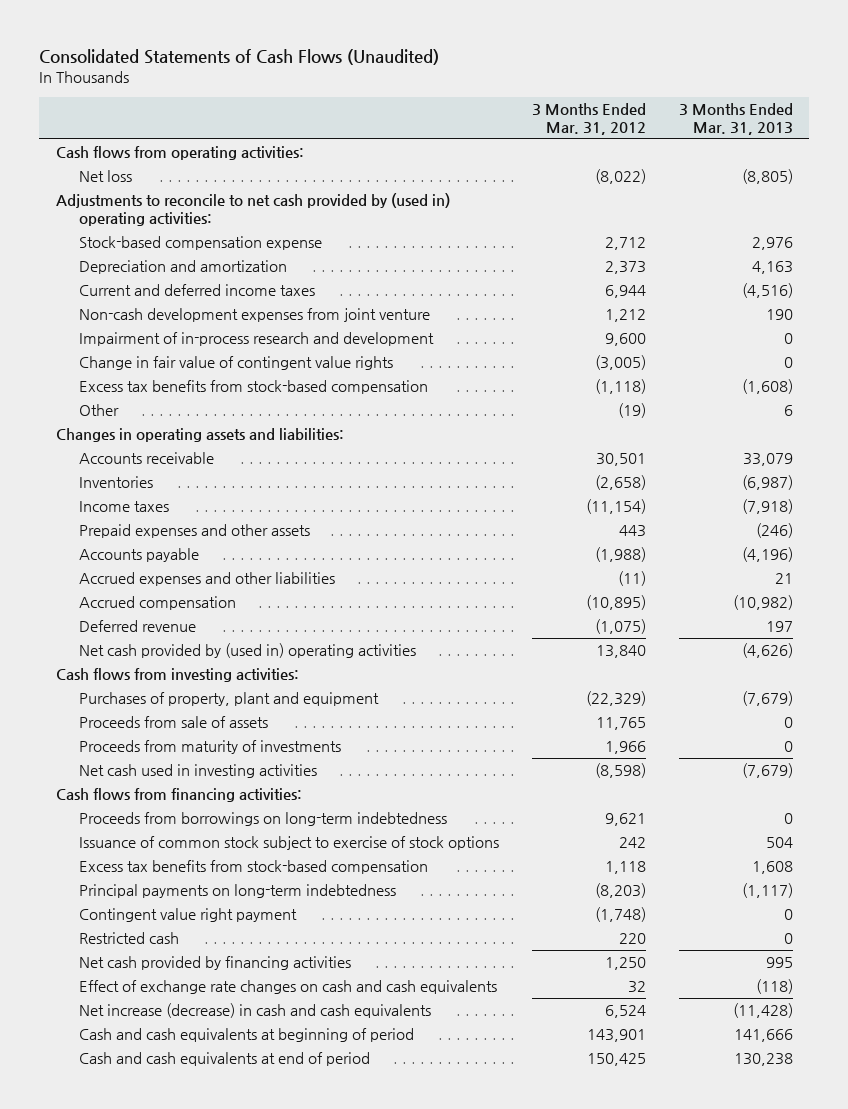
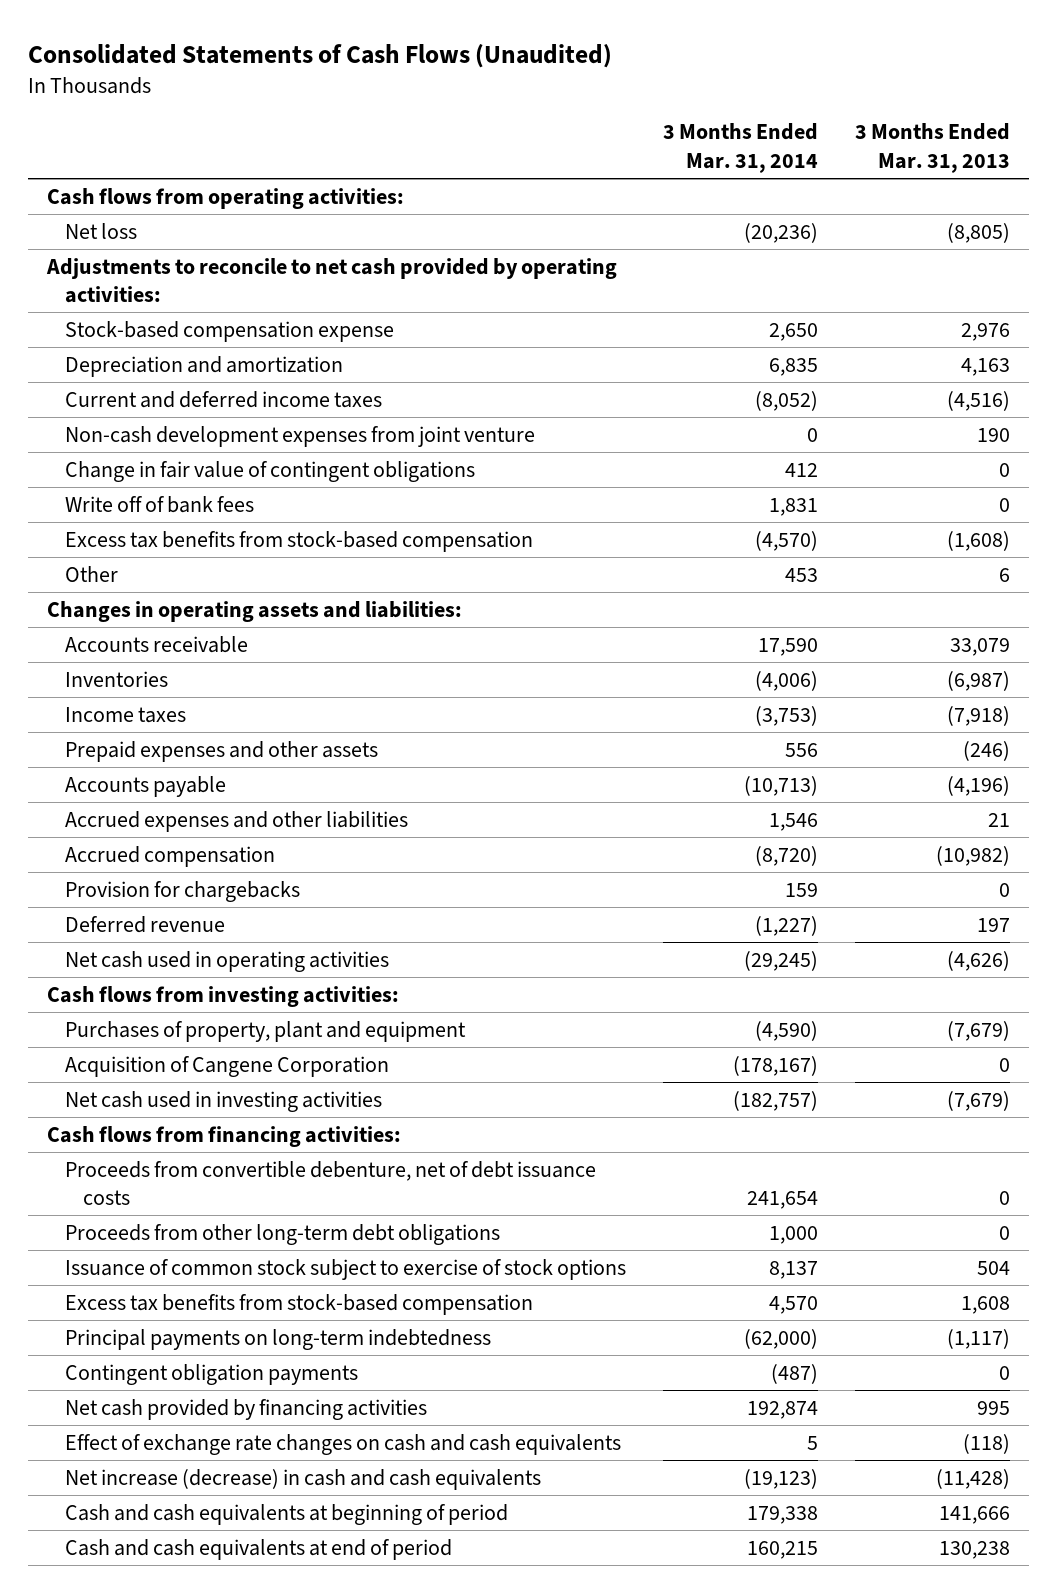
- | 3 Months Ended Mar. 31, 2012 | 3 Months Ended Mar. 31, 2013
+ | 3 Months Ended Mar. 31, 2014 | 3 Months Ended Mar. 31, 2013
- Adjustments to reconcile to net cash provided by (used in) operating activities:
+ Adjustments to reconcile to net cash provided by operating activities:
- Impairment of in-process research and development | 9,600 | 0
- Change in fair value of contingent value rights | (3,005) | 0
+ Change in fair value of contingent obligations | 412 | 0
+ Write off of bank fees | 1,831 | 0
+ Provision for chargebacks | 159 | 0
- Net cash provided by (used in) operating activities | 13,840 | (4,626)
+ Net cash used in operating activities | (29,245) | (4,626)
- Proceeds from sale of assets | 11,765 | 0
- Proceeds from maturity of investments | 1,966 | 0
+ Acquisition of Cangene Corporation | (178,167) | 0
- Proceeds from borrowings on long-term indebtedness | 9,621 | 0
+ Proceeds from convertible debenture, net of debt issuance costs | 241,654 | 0
+ Proceeds from other long-term debt obligations | 1,000 | 0
- Contingent value right payment | (1,748) | 0
- Restricted cash | 220 | 0
+ Contingent obligation payments | (487) | 0

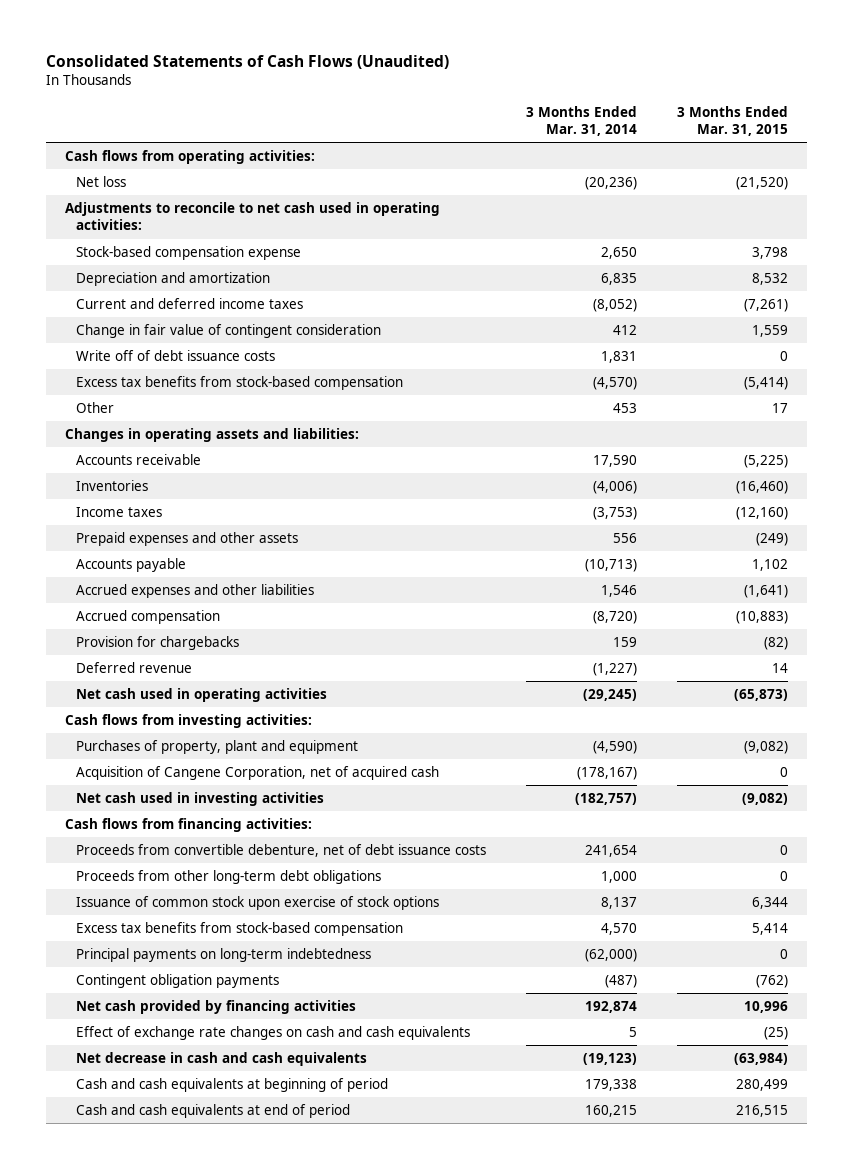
- | 3 Months Ended Mar. 31, 2014 | 3 Months Ended Mar. 31, 2013
+ | 3 Months Ended Mar. 31, 2014 | 3 Months Ended Mar. 31, 2015
- Adjustments to reconcile to net cash provided by operating activities:
+ Adjustments to reconcile to net cash used in operating activities:
- Non-cash development expenses from joint venture | 0 | 190
- Change in fair value of contingent obligations | 412 | 0
- Write off of bank fees | 1,831 | 0
+ Change in fair value of contingent consideration | 412 | 1,559
+ Write off of debt issuance costs | 1,831 | 0
- Acquisition of Cangene Corporation | (178,167) | 0
+ Acquisition of Cangene Corporation, net of acquired cash | (178,167) | 0
- Issuance of common stock subject to exercise of stock options | 8,137 | 504
+ Issuance of common stock upon exercise of stock options | 8,137 | 6,344
- Net increase (decrease) in cash and cash equivalents | (19,123) | (11,428)
+ Net decrease in cash and cash equivalents | (19,123) | (63,984)

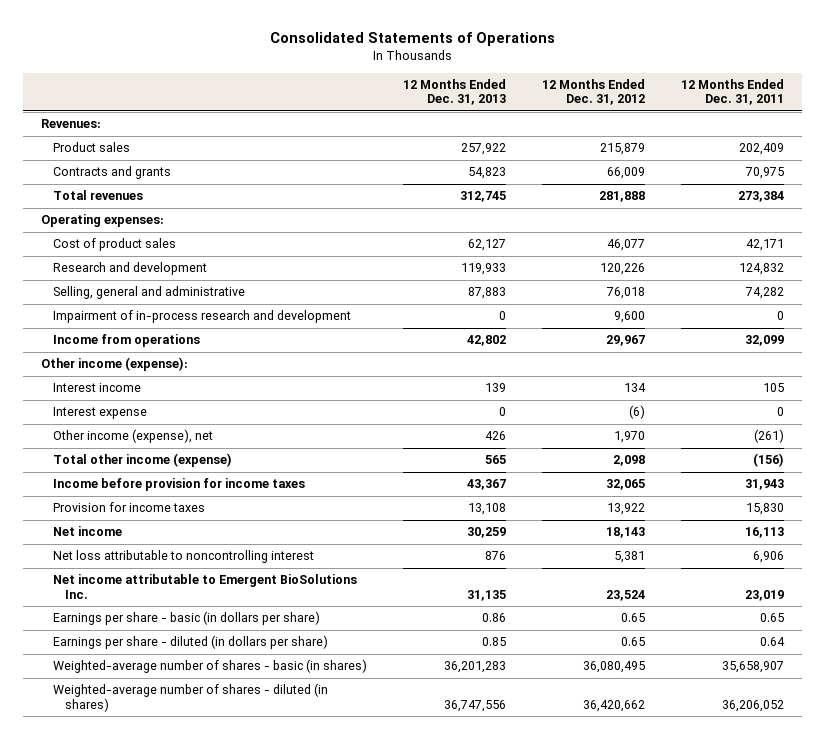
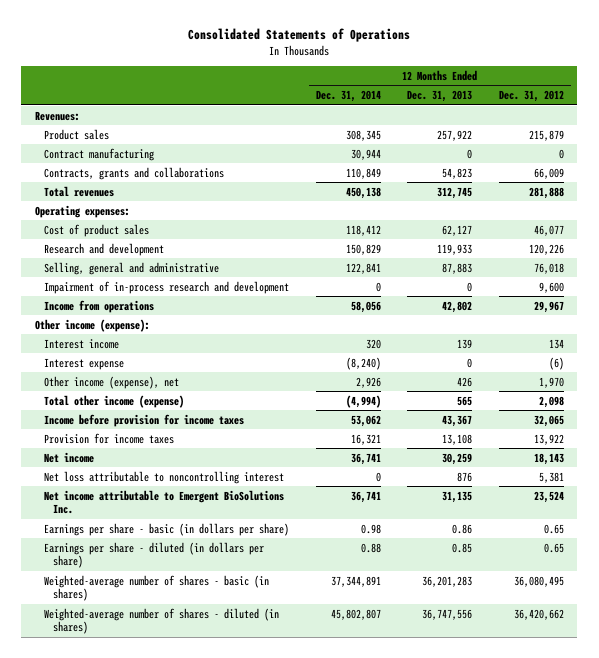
- | 12 Months Ended Dec. 31, 2013 | 12 Months Ended Dec. 31, 2012 | 12 Months Ended Dec. 31, 2011
+ | 12 Months Ended Dec. 31, 2014 | 12 Months Ended Dec. 31, 2013 | 12 Months Ended Dec. 31, 2012
- Contracts and grants | 54,823 | 66,009 | 70,975
+ Contract manufacturing | 30,944 | 0 | 0
+ Contracts, grants and collaborations | 110,849 | 54,823 | 66,009

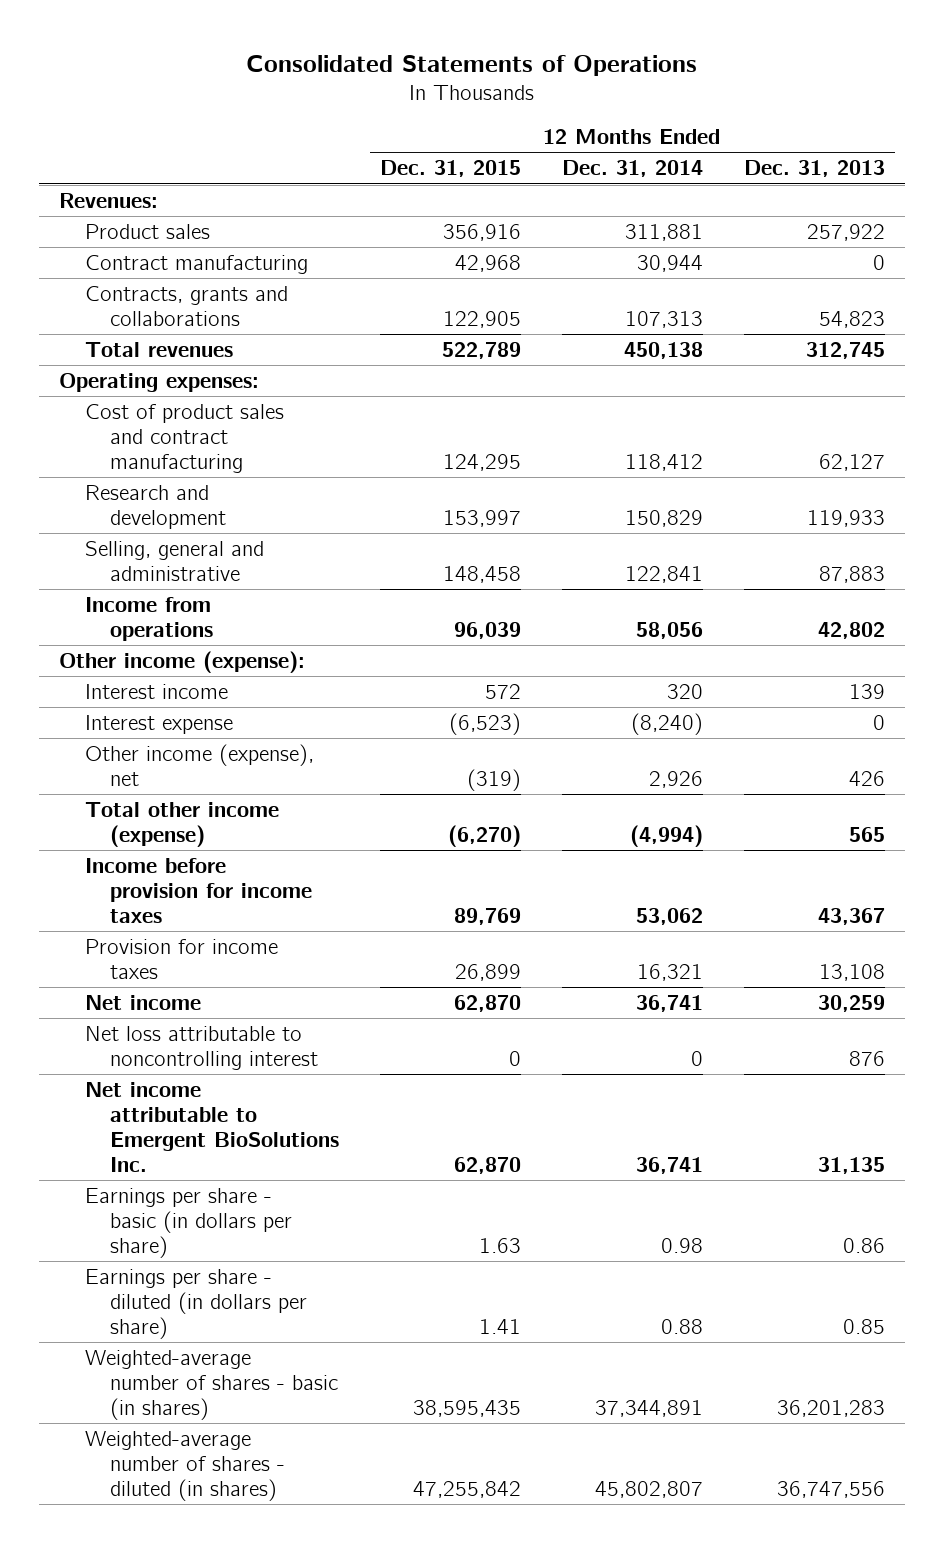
- | 12 Months Ended Dec. 31, 2014 | 12 Months Ended Dec. 31, 2013 | 12 Months Ended Dec. 31, 2012
+ | 12 Months Ended Dec. 31, 2015 | 12 Months Ended Dec. 31, 2014 | 12 Months Ended Dec. 31, 2013
- Product sales | 308,345 | 257,922 | 215,879
+ Product sales | 356,916 | 311,881 | 257,922
- Contracts, grants and collaborations | 110,849 | 54,823 | 66,009
+ Contracts, grants and collaborations | 122,905 | 107,313 | 54,823
- Cost of product sales | 118,412 | 62,127 | 46,077
+ Cost of product sales and contract manufacturing | 124,295 | 118,412 | 62,127
- Impairment of in-process research and development | 0 | 0 | 9,600

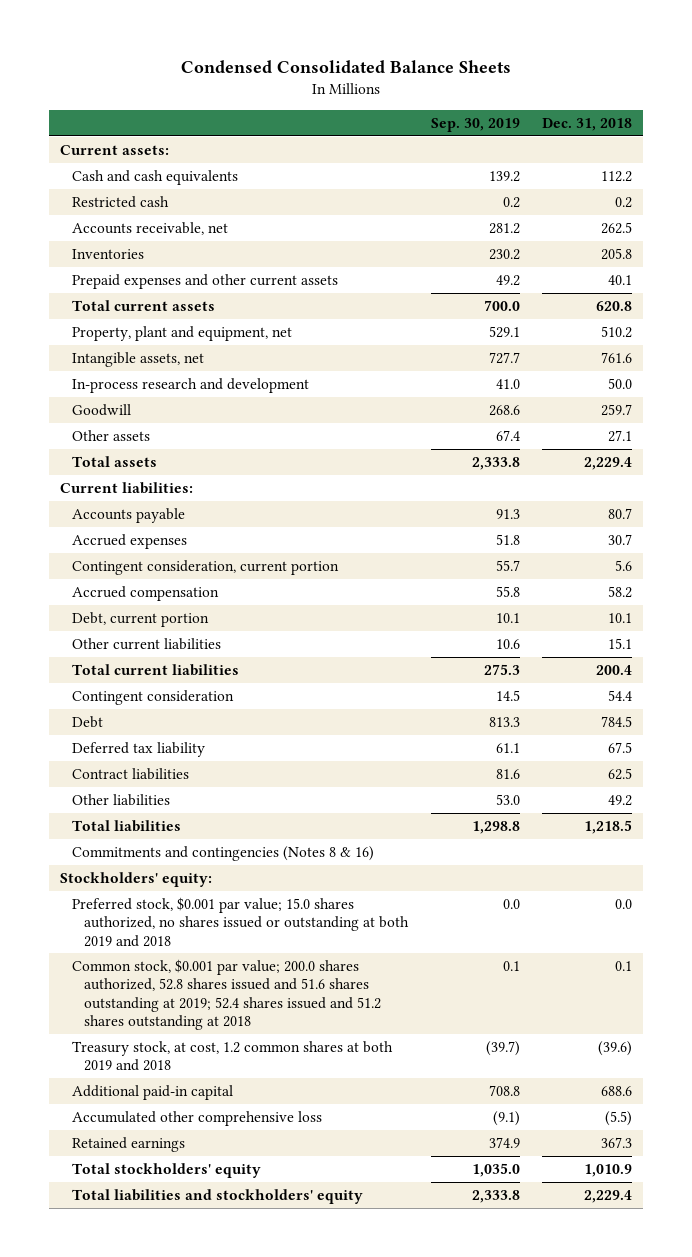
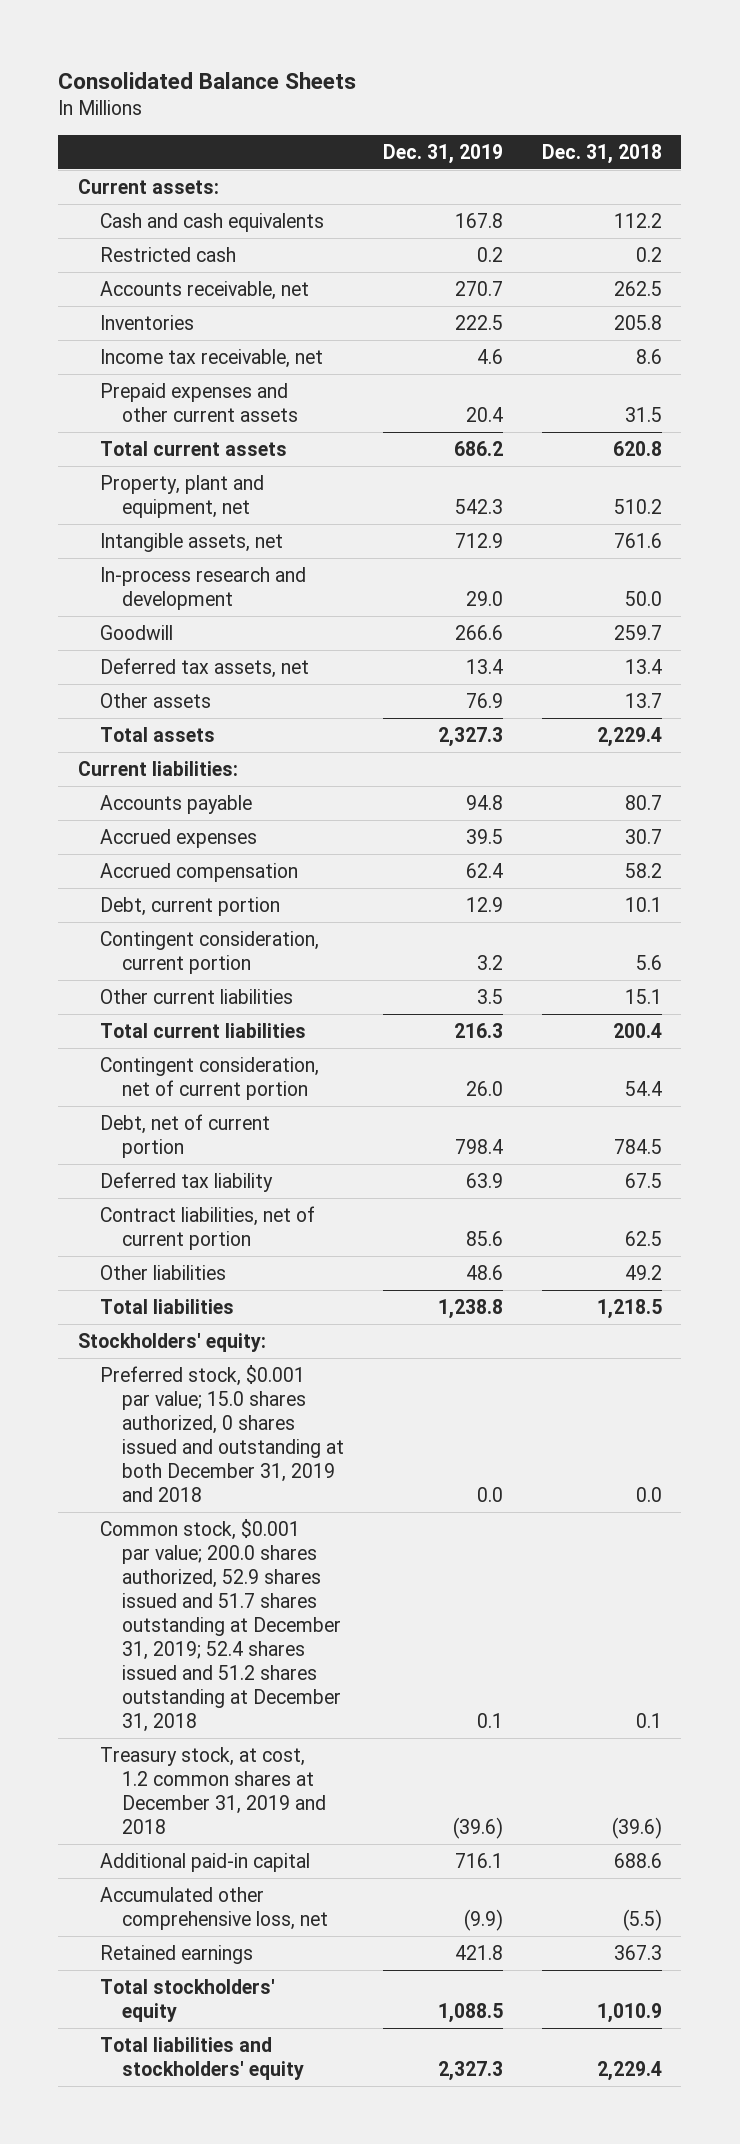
- Condensed Consolidated Balance Sheets
+ Consolidated Balance Sheets
- | Sep. 30, 2019 | Dec. 31, 2018
+ | Dec. 31, 2019 | Dec. 31, 2018
- Prepaid expenses and other current assets | 49.2 | 40.1
+ Income tax receivable, net | 4.6 | 8.6
+ Prepaid expenses and other current assets | 20.4 | 31.5
- Other assets | 67.4 | 27.1
+ Deferred tax assets, net | 13.4 | 13.4
+ Other assets | 76.9 | 13.7
moved down: Contingent consideration, current portion | 3.2 | 5.6
- Contingent consideration | 14.5 | 54.4
- Debt | 813.3 | 784.5
+ Contingent consideration, net of current portion | 26.0 | 54.4
+ Debt, net of current portion | 798.4 | 784.5
- Contract liabilities | 81.6 | 62.5
+ Contract liabilities, net of current portion | 85.6 | 62.5
- Commitments and contingencies (Notes 8 & 16)
- Preferred stock, $0.001 par value; 15.0 shares authorized, no shares issued or outstanding at both 2019 and 2018 | 0.0 | 0.0
- Common stock, $0.001 par value; 200.0 shares authorized, 52.8 shares issued and 51.6 shares outstanding at 2019; 52.4 shares issued and 51.2 shares outstanding at 2018 | 0.1 | 0.1
- Treasury stock, at cost, 1.2 common shares at both 2019 and 2018 | (39.7) | (39.6)
+ Preferred stock, $0.001 par value; 15.0 shares authorized, 0 shares issued and outstanding at both December 31, 2019 and 2018 | 0.0 | 0.0
+ Common stock, $0.001 par value; 200.0 shares authorized, 52.9 shares issued and 51.7 shares outstanding at December 31, 2019; 52.4 shares issued and 51.2 shares outstanding at December 31, 2018 | 0.1 | 0.1
+ Treasury stock, at cost, 1.2 common shares at December 31, 2019 and 2018 | (39.6) | (39.6)
- Accumulated other comprehensive loss | (9.1) | (5.5)
+ Accumulated other comprehensive loss, net | (9.9) | (5.5)

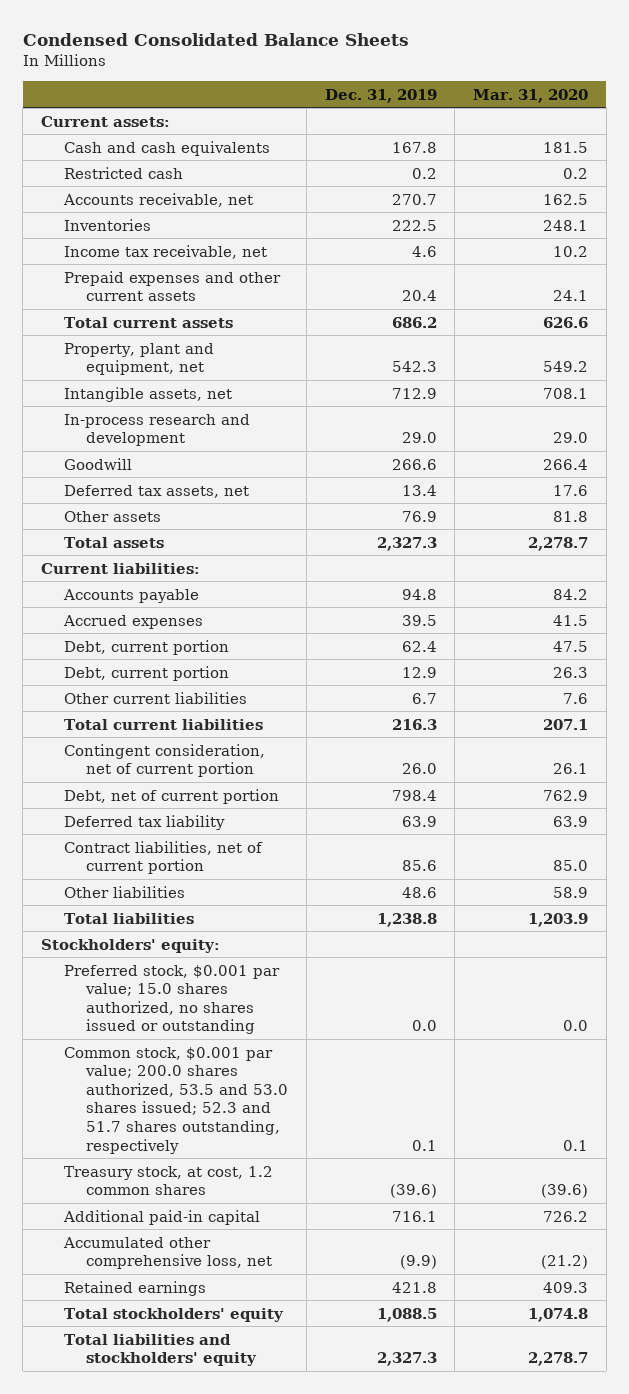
- Consolidated Balance Sheets
+ Condensed Consolidated Balance Sheets
- | Dec. 31, 2019 | Dec. 31, 2018
+ | Dec. 31, 2019 | Mar. 31, 2020
- Accrued compensation | 62.4 | 58.2
+ Debt, current portion | 62.4 | 47.5
- Contingent consideration, current portion | 3.2 | 5.6
- Other current liabilities | 3.5 | 15.1
+ Other current liabilities | 6.7 | 7.6
- Preferred stock, $0.001 par value; 15.0 shares authorized, 0 shares issued and outstanding at both December 31, 2019 and 2018 | 0.0 | 0.0
- Common stock, $0.001 par value; 200.0 shares authorized, 52.9 shares issued and 51.7 shares outstanding at December 31, 2019; 52.4 shares issued and 51.2 shares outstanding at December 31, 2018 | 0.1 | 0.1
- Treasury stock, at cost, 1.2 common shares at December 31, 2019 and 2018 | (39.6) | (39.6)
+ Preferred stock, $0.001 par value; 15.0 shares authorized, no shares issued or outstanding | 0.0 | 0.0
+ Common stock, $0.001 par value; 200.0 shares authorized, 53.5 and 53.0 shares issued; 52.3 and 51.7 shares outstanding, respectively | 0.1 | 0.1
+ Treasury stock, at cost, 1.2 common shares | (39.6) | (39.6)

